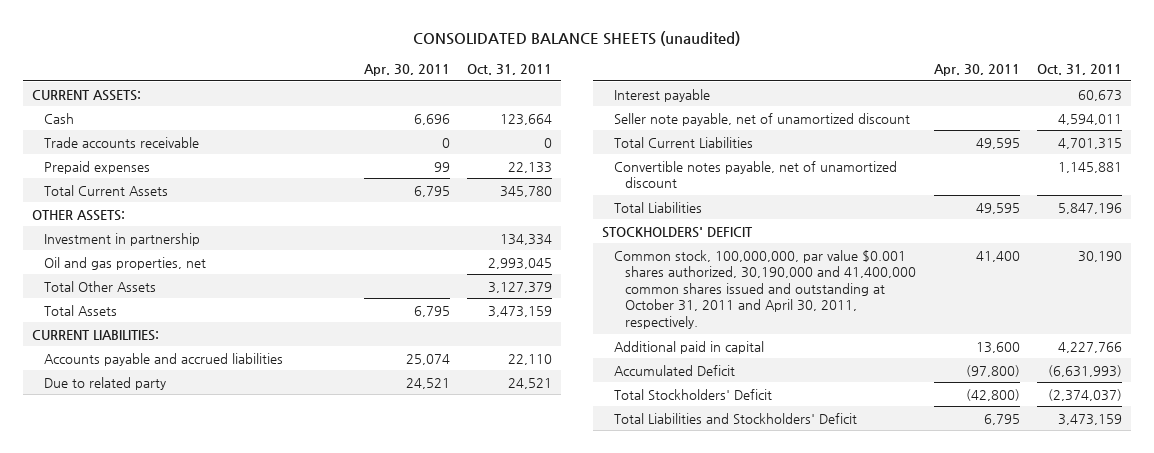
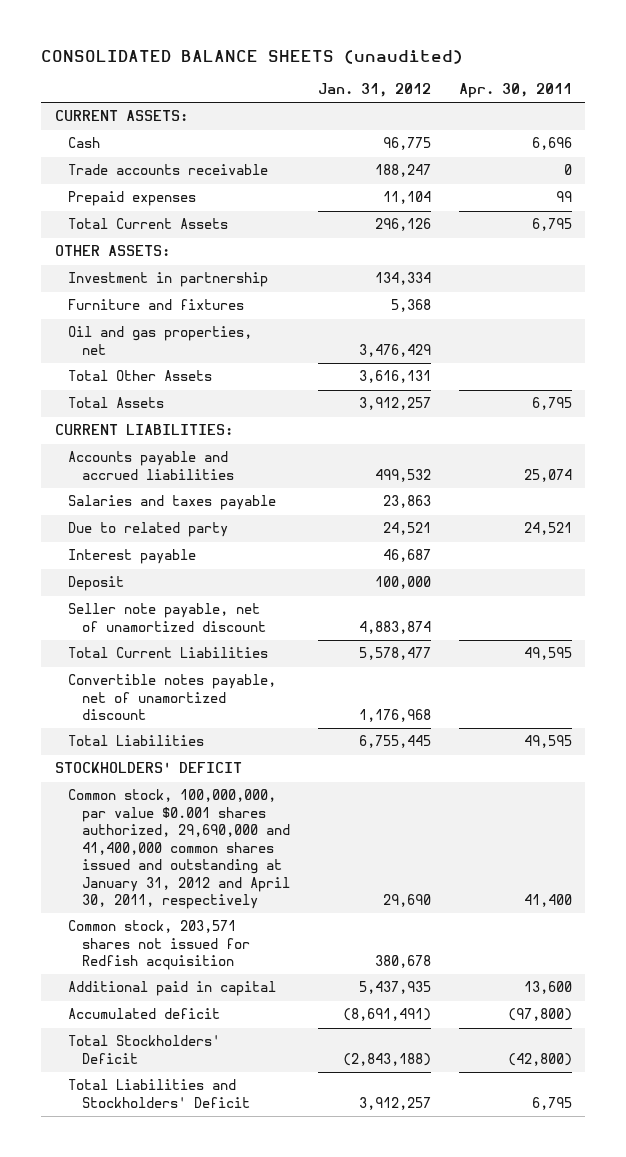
- | Apr. 30, 2011 | Oct. 31, 2011
+ | Jan. 31, 2012 | Apr. 30, 2011
+ Furniture and fixtures | 5,368 |
+ Salaries and taxes payable | 23,863 |
+ Deposit | 100,000 |
- Common stock, 100,000,000, par value $0.001 shares authorized, 30,190,000 and 41,400,000 common shares issued and outstanding at October 31, 2011 and April 30, 2011, respectively. | 41,400 | 30,190
+ Common stock, 100,000,000, par value $0.001 shares authorized, 29,690,000 and 41,400,000 common shares issued and outstanding at January 31, 2012 and April 30, 2011, respectively | 29,690 | 41,400
+ Common stock, 203,571 shares not issued for Redfish acquisition | 380,678 |
- Accumulated Deficit | (97,800) | (6,631,993)
+ Accumulated deficit | (8,691,491) | (97,800)

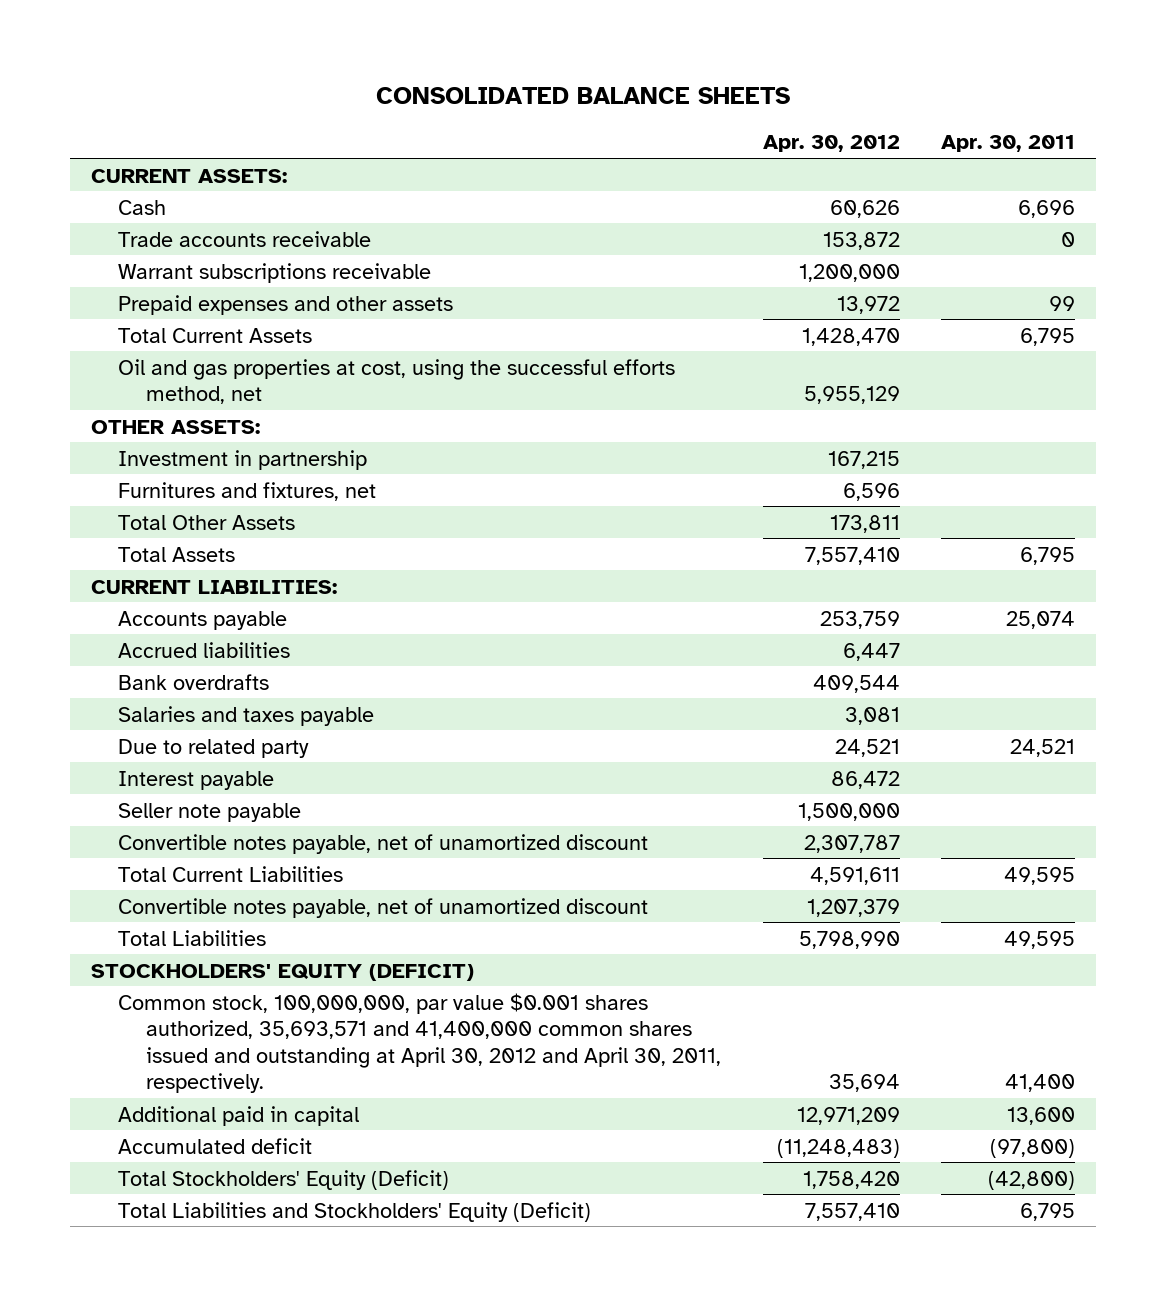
- CONSOLIDATED BALANCE SHEETS (unaudited)
+ CONSOLIDATED BALANCE SHEETS
- | Jan. 31, 2012 | Apr. 30, 2011
+ | Apr. 30, 2012 | Apr. 30, 2011
- Prepaid expenses | 11,104 | 99
+ Warrant subscriptions receivable | 1,200,000 |
+ Prepaid expenses and other assets | 13,972 | 99
+ Oil and gas properties at cost, using the successful efforts method, net | 5,955,129 |
- Furniture and fixtures | 5,368 |
- Oil and gas properties, net | 3,476,429 |
+ Furnitures and fixtures, net | 6,596 |
- Accounts payable and accrued liabilities | 499,532 | 25,074
+ Accounts payable | 253,759 | 25,074
+ Accrued liabilities | 6,447 |
+ Bank overdrafts | 409,544 |
- Deposit | 100,000 |
- Seller note payable, net of unamortized discount | 4,883,874 |
+ Seller note payable | 1,500,000 |
+ Convertible notes payable, net of unamortized discount | 2,307,787 |
- STOCKHOLDERS' DEFICIT
- Common stock, 100,000,000, par value $0.001 shares authorized, 29,690,000 and 41,400,000 common shares issued and outstanding at January 31, 2012 and April 30, 2011, respectively | 29,690 | 41,400
- Common stock, 203,571 shares not issued for Redfish acquisition | 380,678 |
+ STOCKHOLDERS' EQUITY (DEFICIT)
+ Common stock, 100,000,000, par value $0.001 shares authorized, 35,693,571 and 41,400,000 common shares issued and outstanding at April 30, 2012 and April 30, 2011, respectively. | 35,694 | 41,400
- Total Stockholders' Deficit | (2,843,188) | (42,800)
- Total Liabilities and Stockholders' Deficit | 3,912,257 | 6,795
+ Total Stockholders' Equity (Deficit) | 1,758,420 | (42,800)
+ Total Liabilities and Stockholders' Equity (Deficit) | 7,557,410 | 6,795

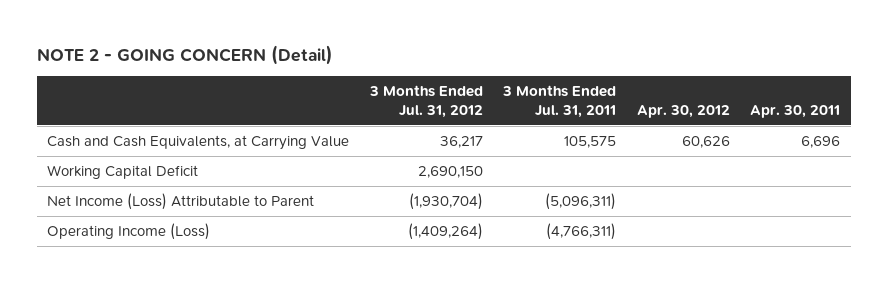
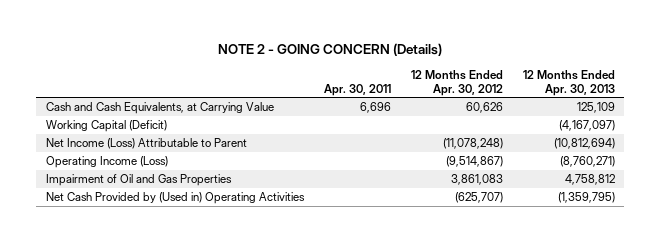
- NOTE 2 - GOING CONCERN (Detail)
+ NOTE 2 - GOING CONCERN (Details)
- | 3 Months Ended Jul. 31, 2012 | 3 Months Ended Jul. 31, 2011 | Apr. 30, 2012 | Apr. 30, 2011
+ | Apr. 30, 2011 | 12 Months Ended Apr. 30, 2012 | 12 Months Ended Apr. 30, 2013
- Working Capital Deficit | 2,690,150 | | |
+ Working Capital (Deficit) | | | (4,167,097)
+ Impairment of Oil and Gas Properties | | 3,861,083 | 4,758,812
+ Net Cash Provided by (Used in) Operating Activities | | (625,707) | (1,359,795)

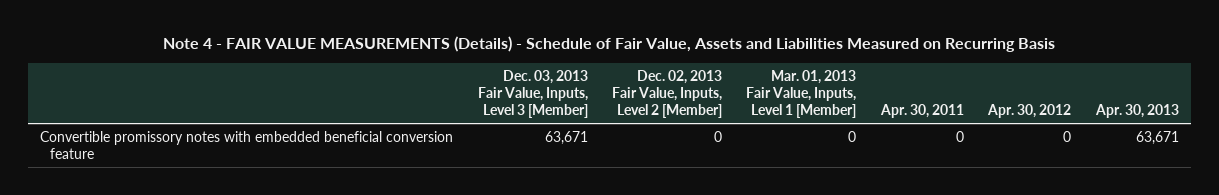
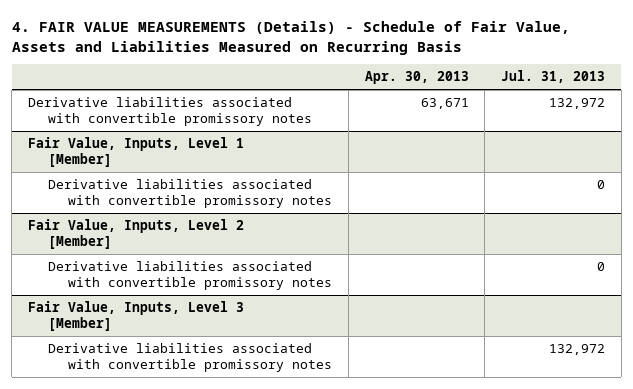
- Note 4 - FAIR VALUE MEASUREMENTS (Details) - Schedule of Fair Value, Assets and Liabilities Measured on Recurring Basis
+ 4. FAIR VALUE MEASUREMENTS (Details) - Schedule of Fair Value, Assets and Liabilities Measured on Recurring Basis
- | Dec. 03, 2013 Fair Value, Inputs, Level 3 [Member] | Dec. 02, 2013 Fair Value, Inputs, Level 2 [Member] | Mar. 01, 2013 Fair Value, Inputs, Level 1 [Member] | Apr. 30, 2011 | Apr. 30, 2012 | Apr. 30, 2013
+ | Apr. 30, 2013 | Jul. 31, 2013
- Convertible promissory notes with embedded beneficial conversion feature | 63,671 | 0 | 0 | 0 | 0 | 63,671
+ Derivative liabilities associated with convertible promissory notes | 63,671 | 132,972
+ Fair Value, Inputs, Level 1 [Member]
+ Derivative liabilities associated with convertible promissory notes | | 0
+ Fair Value, Inputs, Level 2 [Member]
+ Derivative liabilities associated with convertible promissory notes | | 0
+ Fair Value, Inputs, Level 3 [Member]
+ Derivative liabilities associated with convertible promissory notes | | 132,972

